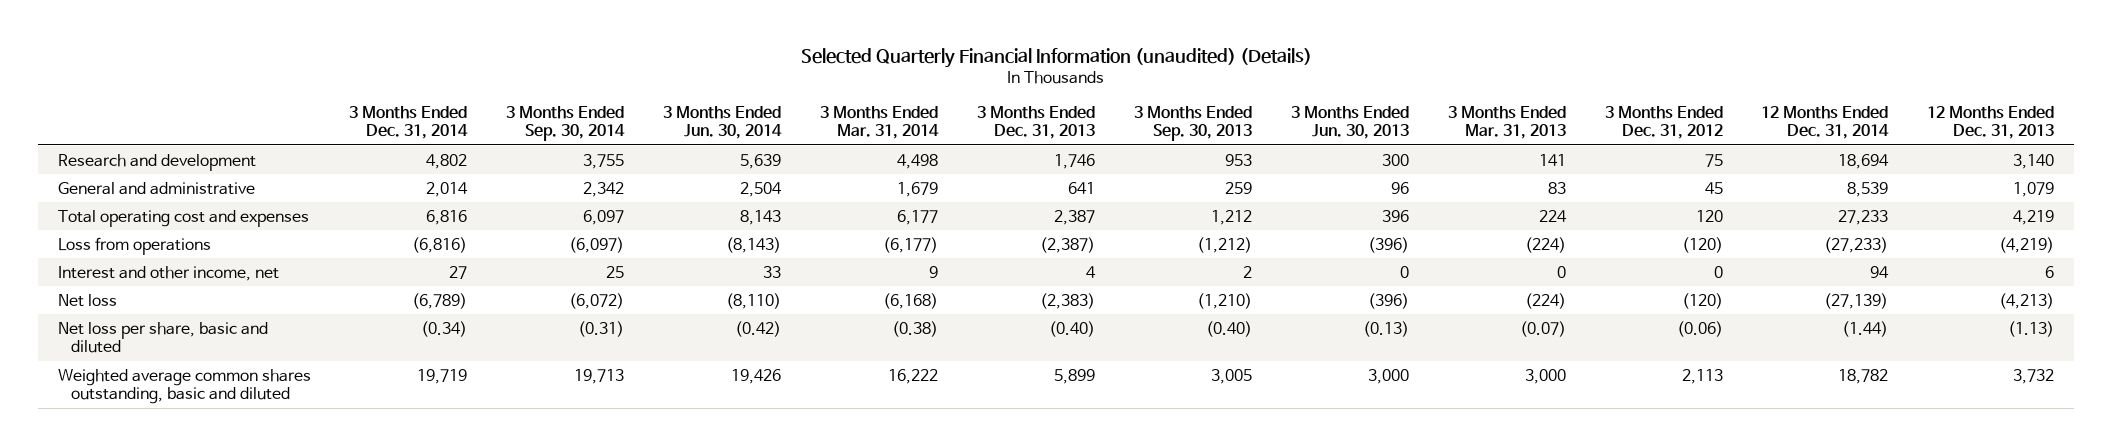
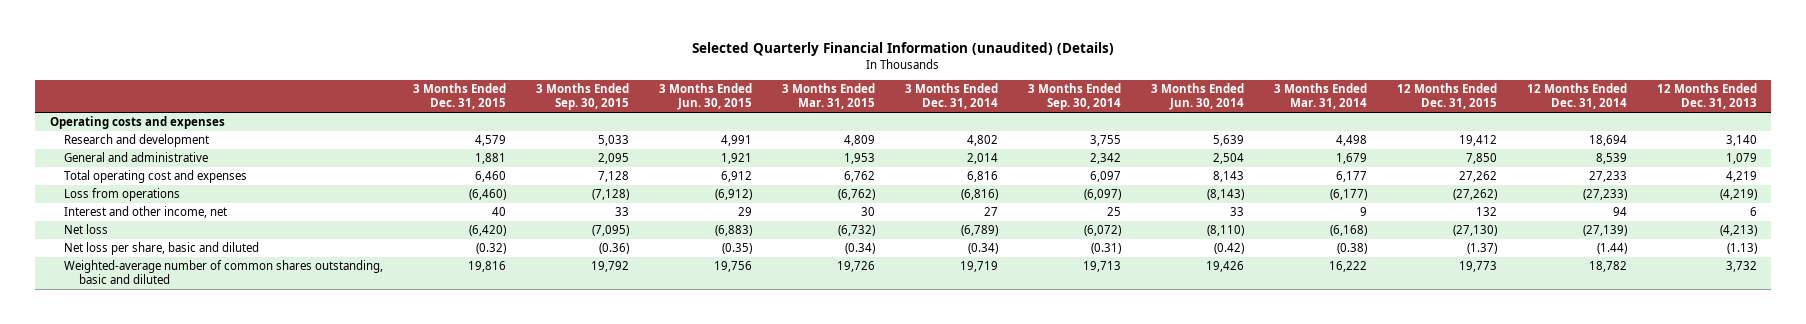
- | 3 Months Ended Dec. 31, 2014 | 3 Months Ended Sep. 30, 2014 | 3 Months Ended Jun. 30, 2014 | 3 Months Ended Mar. 31, 2014 | 3 Months Ended Dec. 31, 2013 | 3 Months Ended Sep. 30, 2013 | 3 Months Ended Jun. 30, 2013 | 3 Months Ended Mar. 31, 2013 | 3 Months Ended Dec. 31, 2012 | 12 Months Ended Dec. 31, 2014 | 12 Months Ended Dec. 31, 2013
+ | 3 Months Ended Dec. 31, 2015 | 3 Months Ended Sep. 30, 2015 | 3 Months Ended Jun. 30, 2015 | 3 Months Ended Mar. 31, 2015 | 3 Months Ended Dec. 31, 2014 | 3 Months Ended Sep. 30, 2014 | 3 Months Ended Jun. 30, 2014 | 3 Months Ended Mar. 31, 2014 | 12 Months Ended Dec. 31, 2015 | 12 Months Ended Dec. 31, 2014 | 12 Months Ended Dec. 31, 2013
+ Operating costs and expenses
- Weighted average common shares outstanding, basic and diluted | 19,719 | 19,713 | 19,426 | 16,222 | 5,899 | 3,005 | 3,000 | 3,000 | 2,113 | 18,782 | 3,732
+ Weighted-average number of common shares outstanding, basic and diluted | 19,816 | 19,792 | 19,756 | 19,726 | 19,719 | 19,713 | 19,426 | 16,222 | 19,773 | 18,782 | 3,732

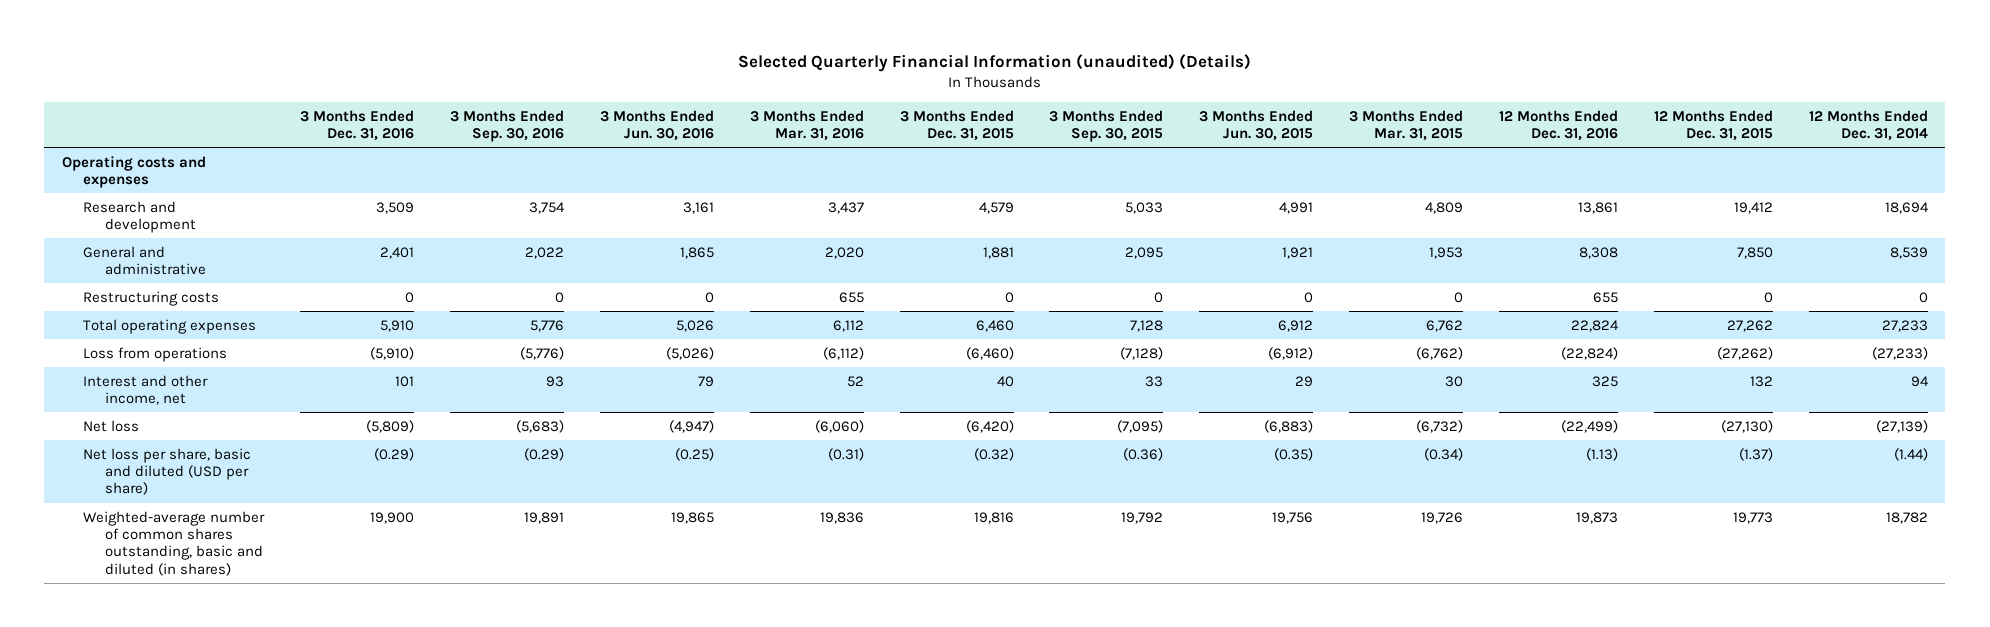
- | 3 Months Ended Dec. 31, 2015 | 3 Months Ended Sep. 30, 2015 | 3 Months Ended Jun. 30, 2015 | 3 Months Ended Mar. 31, 2015 | 3 Months Ended Dec. 31, 2014 | 3 Months Ended Sep. 30, 2014 | 3 Months Ended Jun. 30, 2014 | 3 Months Ended Mar. 31, 2014 | 12 Months Ended Dec. 31, 2015 | 12 Months Ended Dec. 31, 2014 | 12 Months Ended Dec. 31, 2013
+ | 3 Months Ended Dec. 31, 2016 | 3 Months Ended Sep. 30, 2016 | 3 Months Ended Jun. 30, 2016 | 3 Months Ended Mar. 31, 2016 | 3 Months Ended Dec. 31, 2015 | 3 Months Ended Sep. 30, 2015 | 3 Months Ended Jun. 30, 2015 | 3 Months Ended Mar. 31, 2015 | 12 Months Ended Dec. 31, 2016 | 12 Months Ended Dec. 31, 2015 | 12 Months Ended Dec. 31, 2014
- Total operating cost and expenses | 6,460 | 7,128 | 6,912 | 6,762 | 6,816 | 6,097 | 8,143 | 6,177 | 27,262 | 27,233 | 4,219
+ Restructuring costs | 0 | 0 | 0 | 655 | 0 | 0 | 0 | 0 | 655 | 0 | 0
+ Total operating expenses | 5,910 | 5,776 | 5,026 | 6,112 | 6,460 | 7,128 | 6,912 | 6,762 | 22,824 | 27,262 | 27,233
- Net loss per share, basic and diluted | (0.32) | (0.36) | (0.35) | (0.34) | (0.34) | (0.31) | (0.42) | (0.38) | (1.37) | (1.44) | (1.13)
- Weighted-average number of common shares outstanding, basic and diluted | 19,816 | 19,792 | 19,756 | 19,726 | 19,719 | 19,713 | 19,426 | 16,222 | 19,773 | 18,782 | 3,732
+ Net loss per share, basic and diluted (USD per share) | (0.29) | (0.29) | (0.25) | (0.31) | (0.32) | (0.36) | (0.35) | (0.34) | (1.13) | (1.37) | (1.44)
+ Weighted-average number of common shares outstanding, basic and diluted (in shares) | 19,900 | 19,891 | 19,865 | 19,836 | 19,816 | 19,792 | 19,756 | 19,726 | 19,873 | 19,773 | 18,782

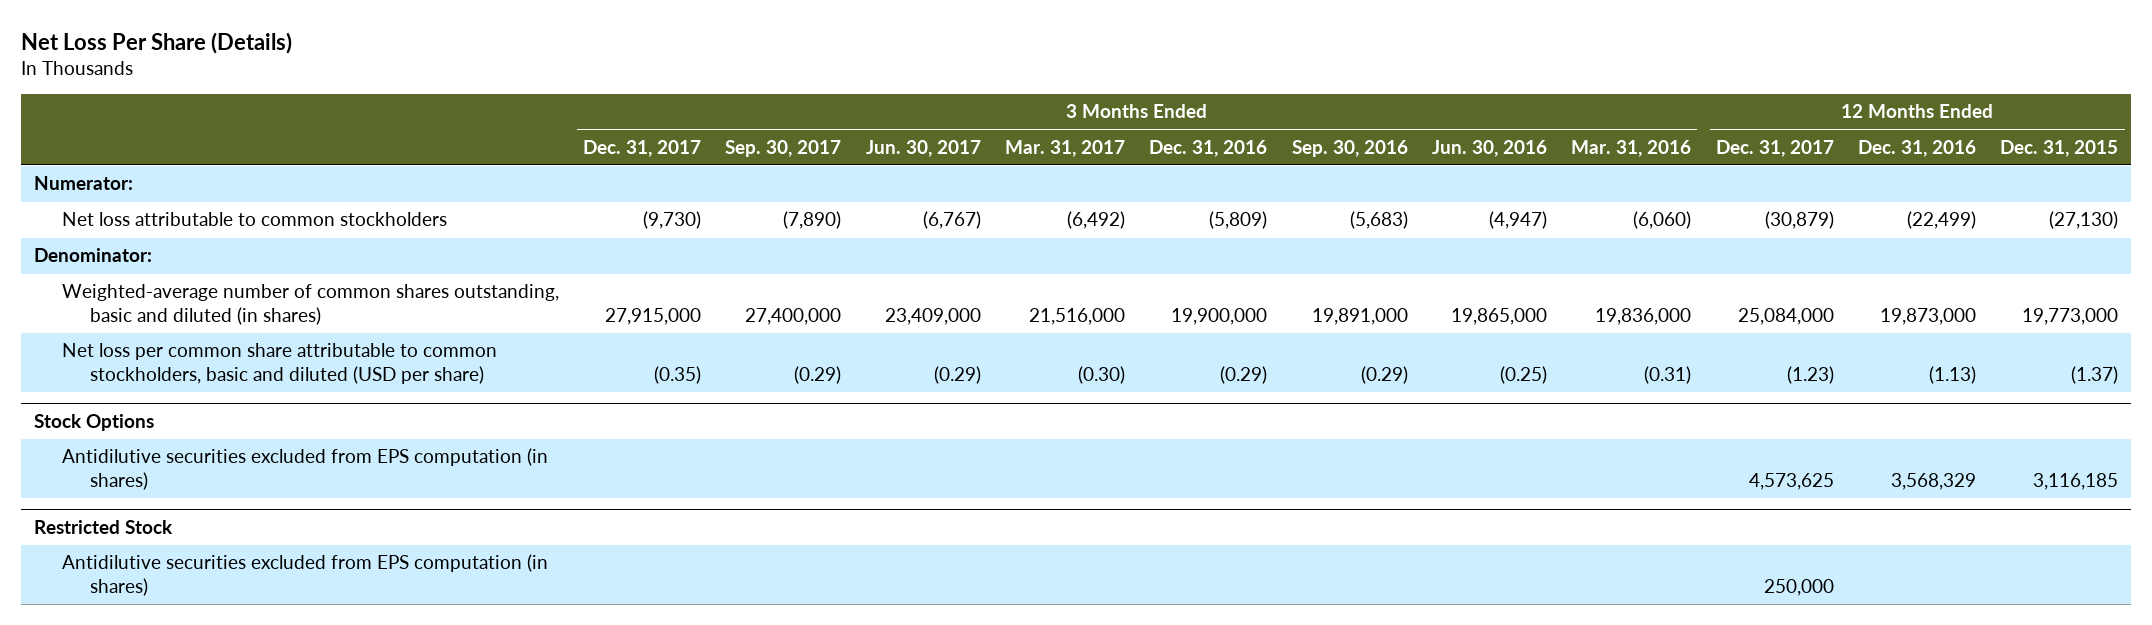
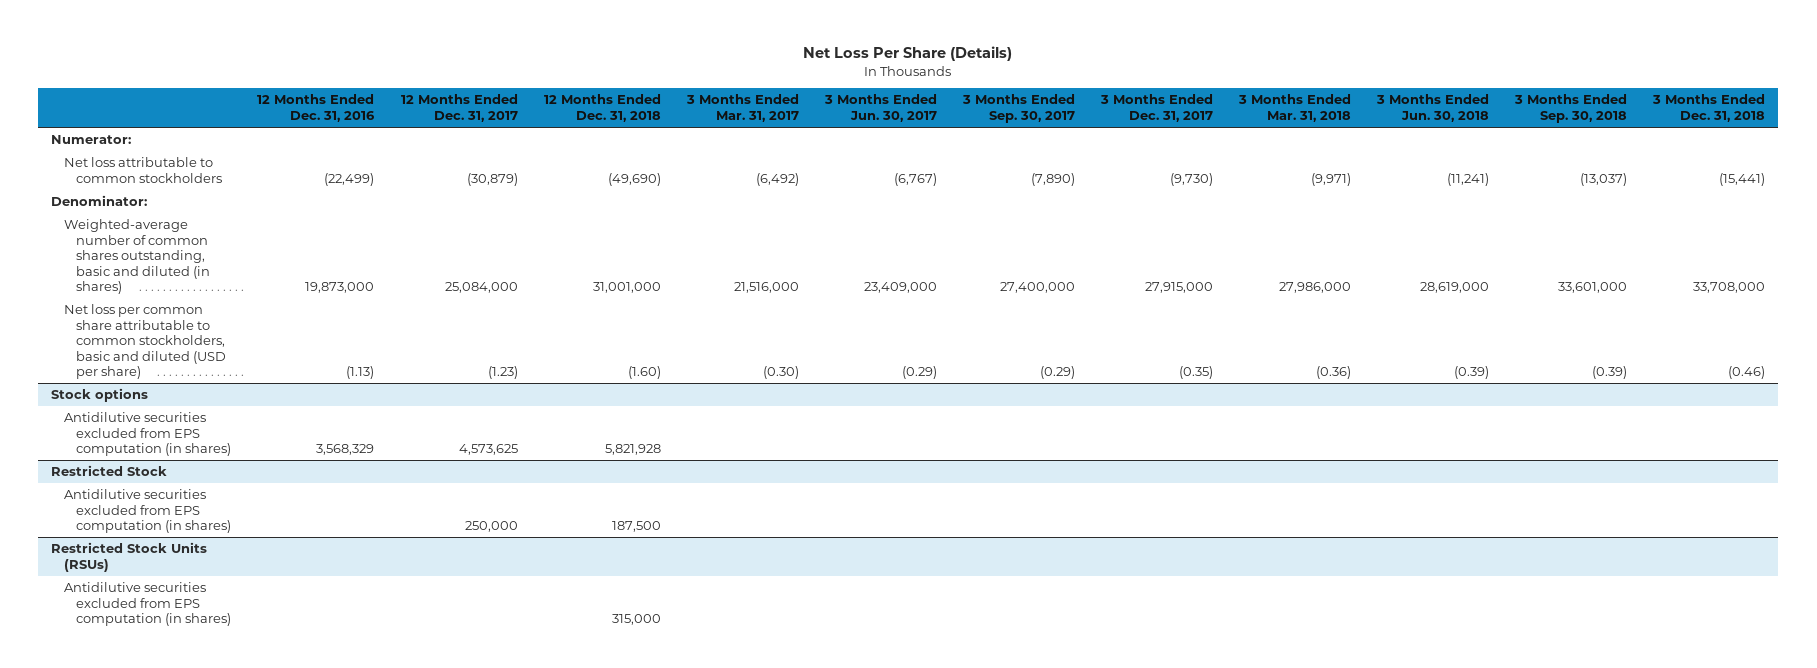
- | 3 Months Ended Dec. 31, 2017 | 3 Months Ended Sep. 30, 2017 | 3 Months Ended Jun. 30, 2017 | 3 Months Ended Mar. 31, 2017 | 3 Months Ended Dec. 31, 2016 | 3 Months Ended Sep. 30, 2016 | 3 Months Ended Jun. 30, 2016 | 3 Months Ended Mar. 31, 2016 | 12 Months Ended Dec. 31, 2017 | 12 Months Ended Dec. 31, 2016 | 12 Months Ended Dec. 31, 2015
+ | 12 Months Ended Dec. 31, 2016 | 12 Months Ended Dec. 31, 2017 | 12 Months Ended Dec. 31, 2018 | 3 Months Ended Mar. 31, 2017 | 3 Months Ended Jun. 30, 2017 | 3 Months Ended Sep. 30, 2017 | 3 Months Ended Dec. 31, 2017 | 3 Months Ended Mar. 31, 2018 | 3 Months Ended Jun. 30, 2018 | 3 Months Ended Sep. 30, 2018 | 3 Months Ended Dec. 31, 2018
- Stock Options
+ Stock options
+ Restricted Stock Units (RSUs)
+ Antidilutive securities excluded from EPS computation (in shares) | | | 315,000 | | | | | | | |

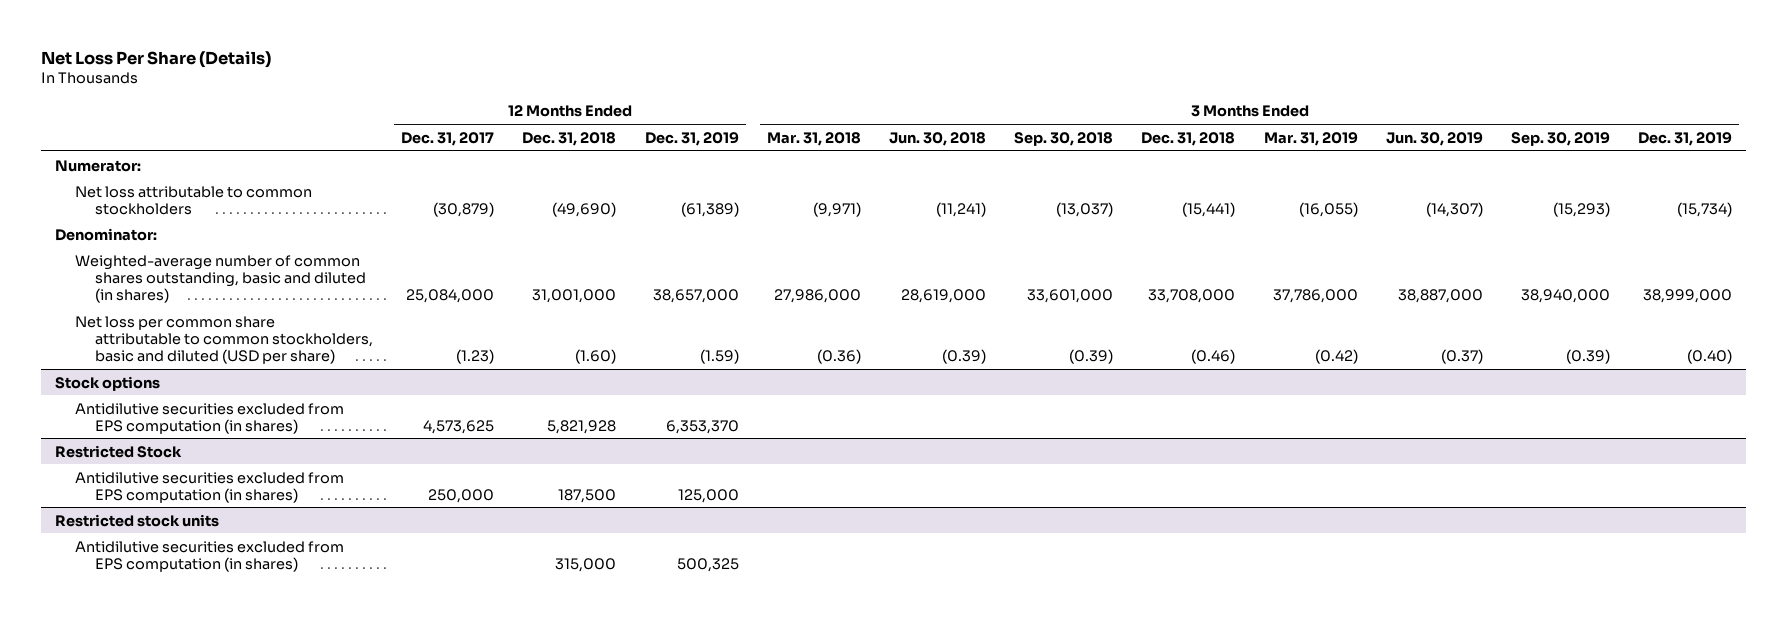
- | 12 Months Ended Dec. 31, 2016 | 12 Months Ended Dec. 31, 2017 | 12 Months Ended Dec. 31, 2018 | 3 Months Ended Mar. 31, 2017 | 3 Months Ended Jun. 30, 2017 | 3 Months Ended Sep. 30, 2017 | 3 Months Ended Dec. 31, 2017 | 3 Months Ended Mar. 31, 2018 | 3 Months Ended Jun. 30, 2018 | 3 Months Ended Sep. 30, 2018 | 3 Months Ended Dec. 31, 2018
+ | 12 Months Ended Dec. 31, 2017 | 12 Months Ended Dec. 31, 2018 | 12 Months Ended Dec. 31, 2019 | 3 Months Ended Mar. 31, 2018 | 3 Months Ended Jun. 30, 2018 | 3 Months Ended Sep. 30, 2018 | 3 Months Ended Dec. 31, 2018 | 3 Months Ended Mar. 31, 2019 | 3 Months Ended Jun. 30, 2019 | 3 Months Ended Sep. 30, 2019 | 3 Months Ended Dec. 31, 2019
- Restricted Stock Units (RSUs)
+ Restricted stock units

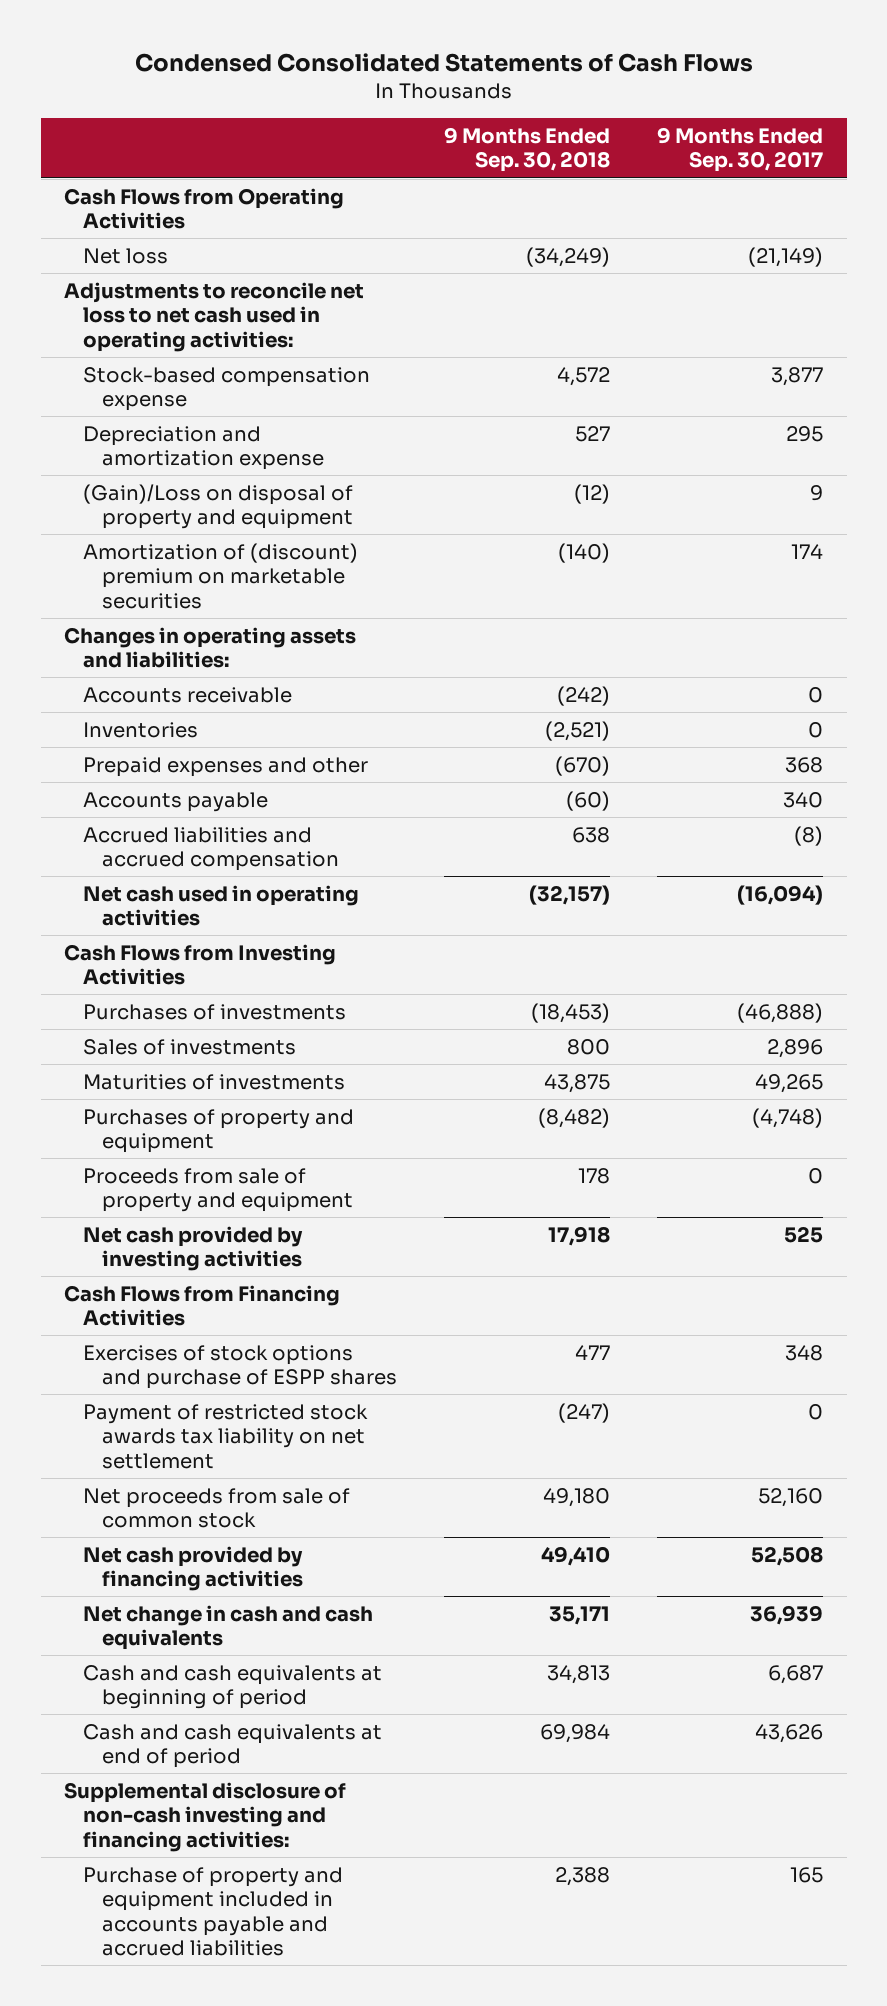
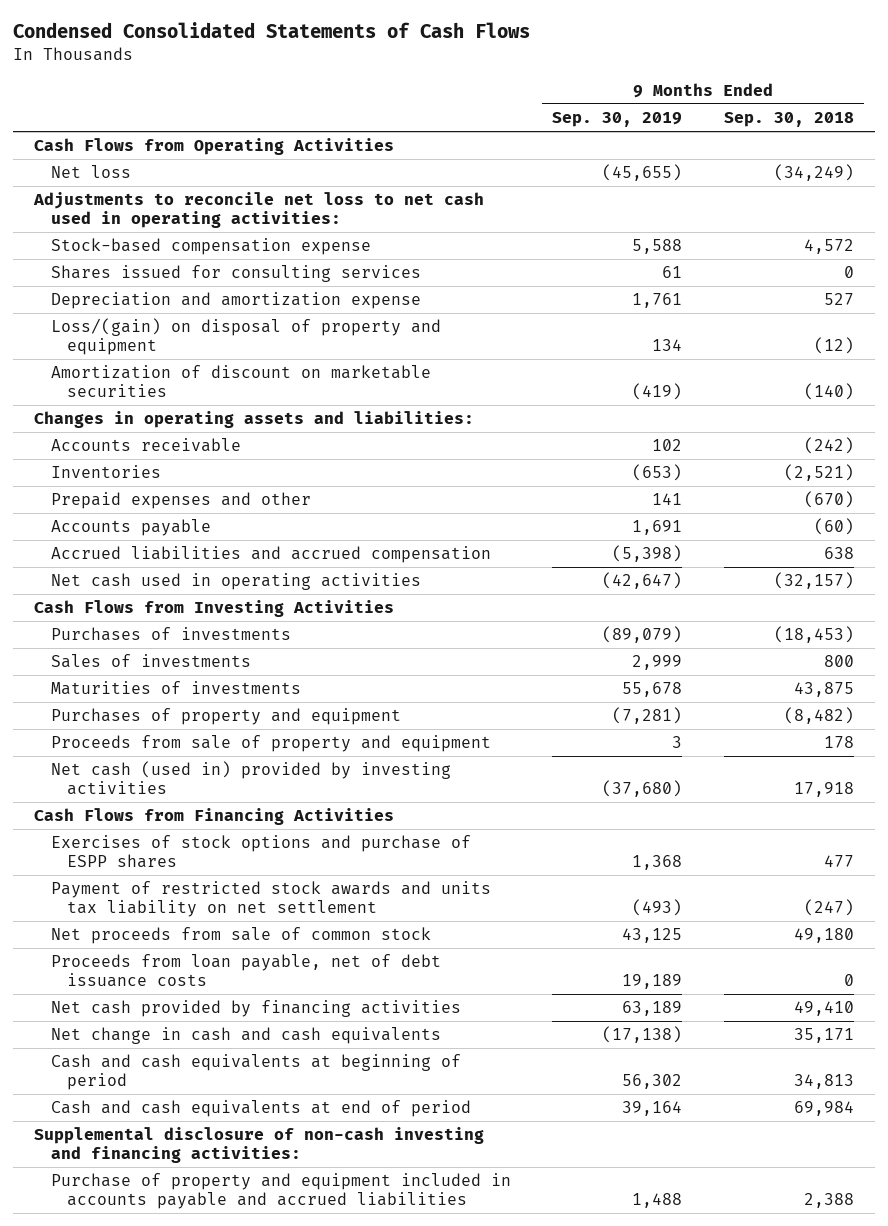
- | 9 Months Ended Sep. 30, 2018 | 9 Months Ended Sep. 30, 2017
+ | 9 Months Ended Sep. 30, 2019 | 9 Months Ended Sep. 30, 2018
+ Shares issued for consulting services | 61 | 0
- (Gain)/Loss on disposal of property and equipment | (12) | 9
- Amortization of (discount) premium on marketable securities | (140) | 174
+ Loss/(gain) on disposal of property and equipment | 134 | (12)
+ Amortization of discount on marketable securities | (419) | (140)
- Net cash provided by investing activities | 17,918 | 525
+ Net cash (used in) provided by investing activities | (37,680) | 17,918
- Payment of restricted stock awards tax liability on net settlement | (247) | 0
+ Payment of restricted stock awards and units tax liability on net settlement | (493) | (247)
+ Proceeds from loan payable, net of debt issuance costs | 19,189 | 0

